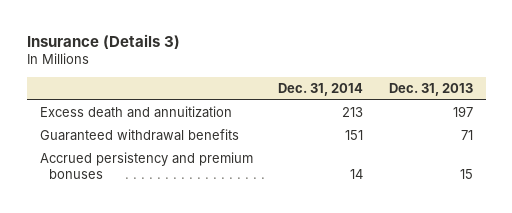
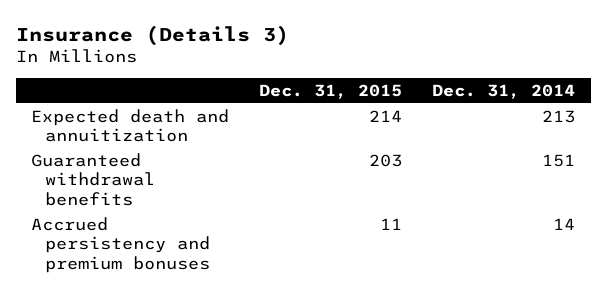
- | Dec. 31, 2014 | Dec. 31, 2013
+ | Dec. 31, 2015 | Dec. 31, 2014
- Excess death and annuitization | 213 | 197
+ Expected death and annuitization | 214 | 213

